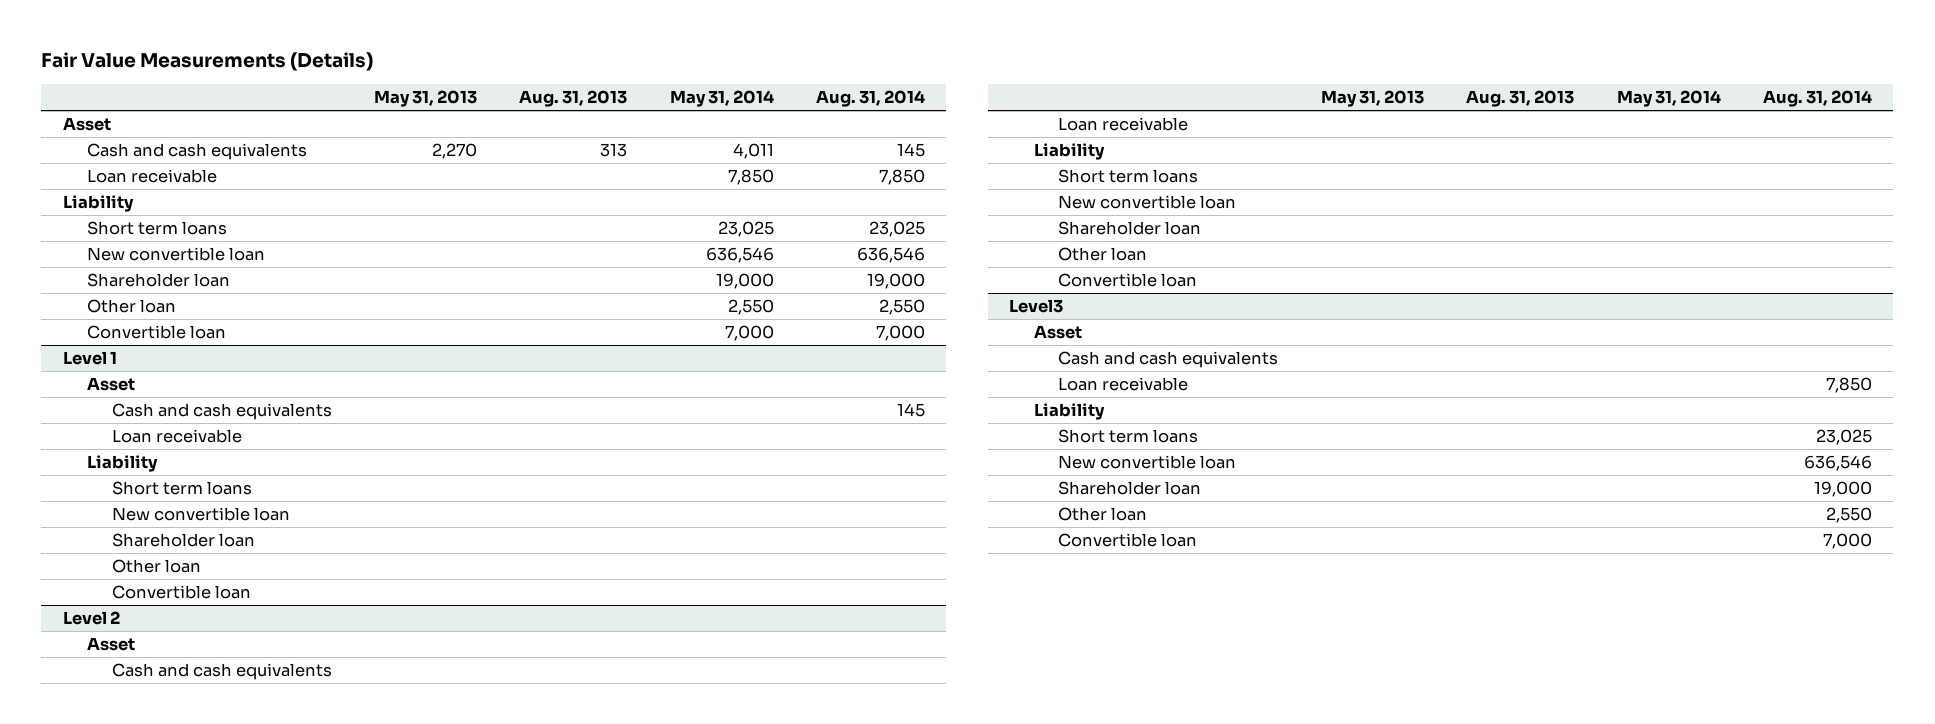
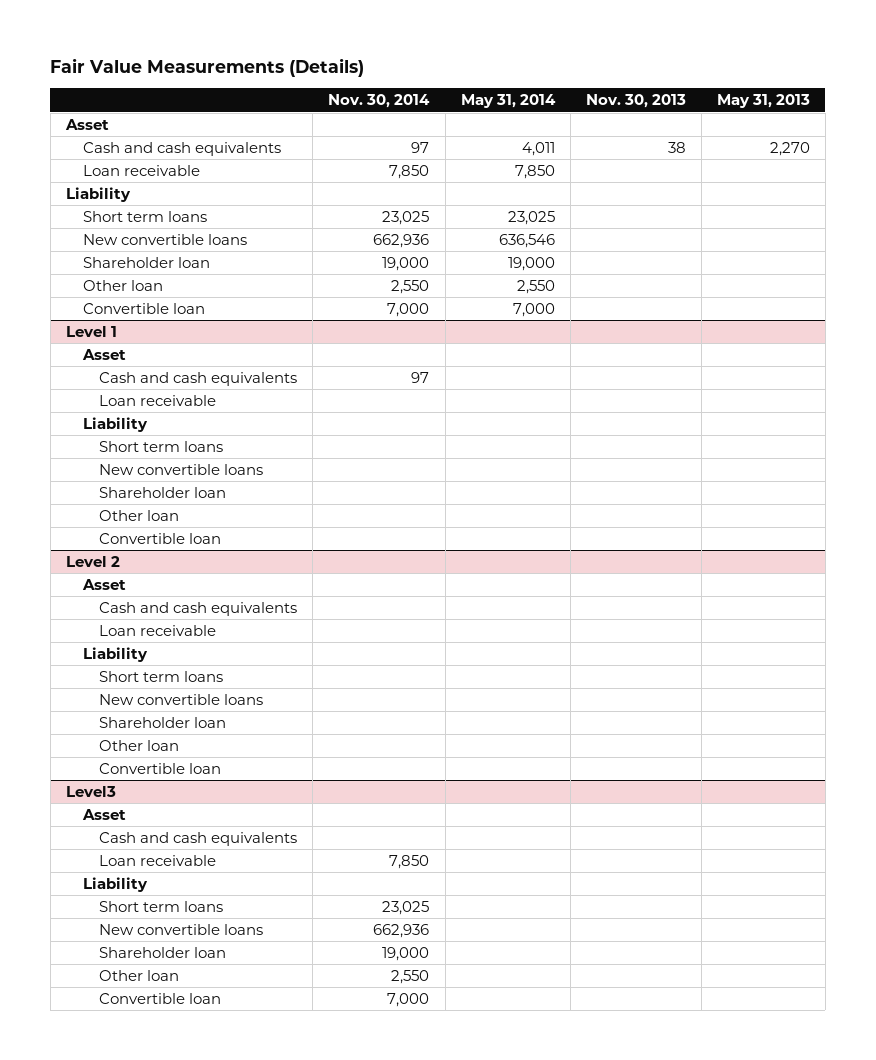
- | May 31, 2013 | Aug. 31, 2013 | May 31, 2014 | Aug. 31, 2014
+ | Nov. 30, 2014 | May 31, 2014 | Nov. 30, 2013 | May 31, 2013
- New convertible loan | | | 636,546 | 636,546
+ New convertible loans | 662,936 | 636,546 | |
@ Level 1
- New convertible loan
+ New convertible loans
@ Level 2
- New convertible loan
+ New convertible loans
@ Level3
- New convertible loan | | | | 636,546
+ New convertible loans | 662,936 | | |

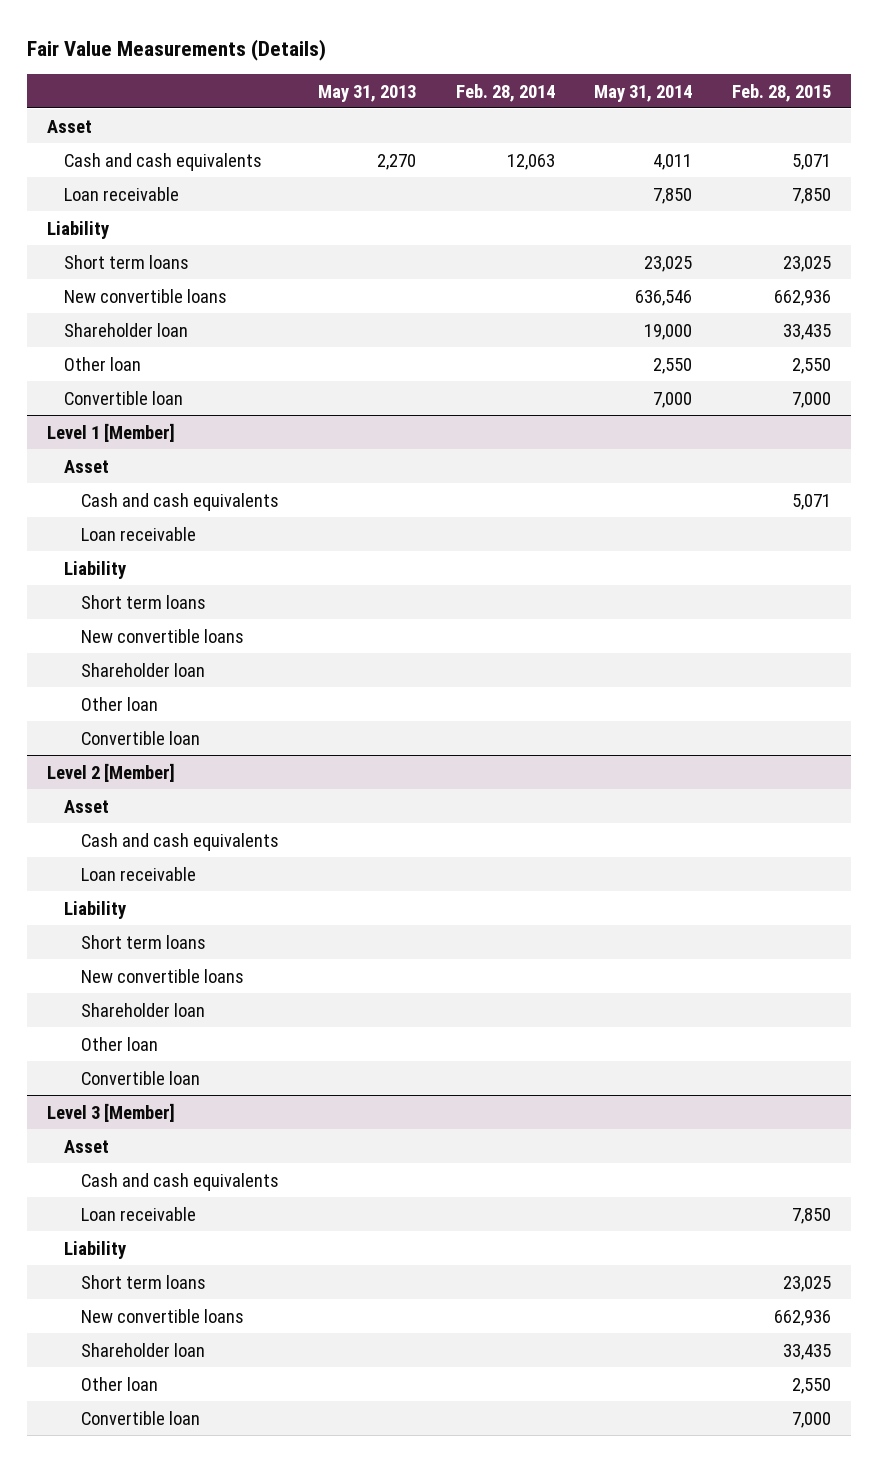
- | Nov. 30, 2014 | May 31, 2014 | Nov. 30, 2013 | May 31, 2013
+ | May 31, 2013 | Feb. 28, 2014 | May 31, 2014 | Feb. 28, 2015
- Level 1
+ Level 1 [Member]
- Level 2
+ Level 2 [Member]
- Level3
+ Level 3 [Member]

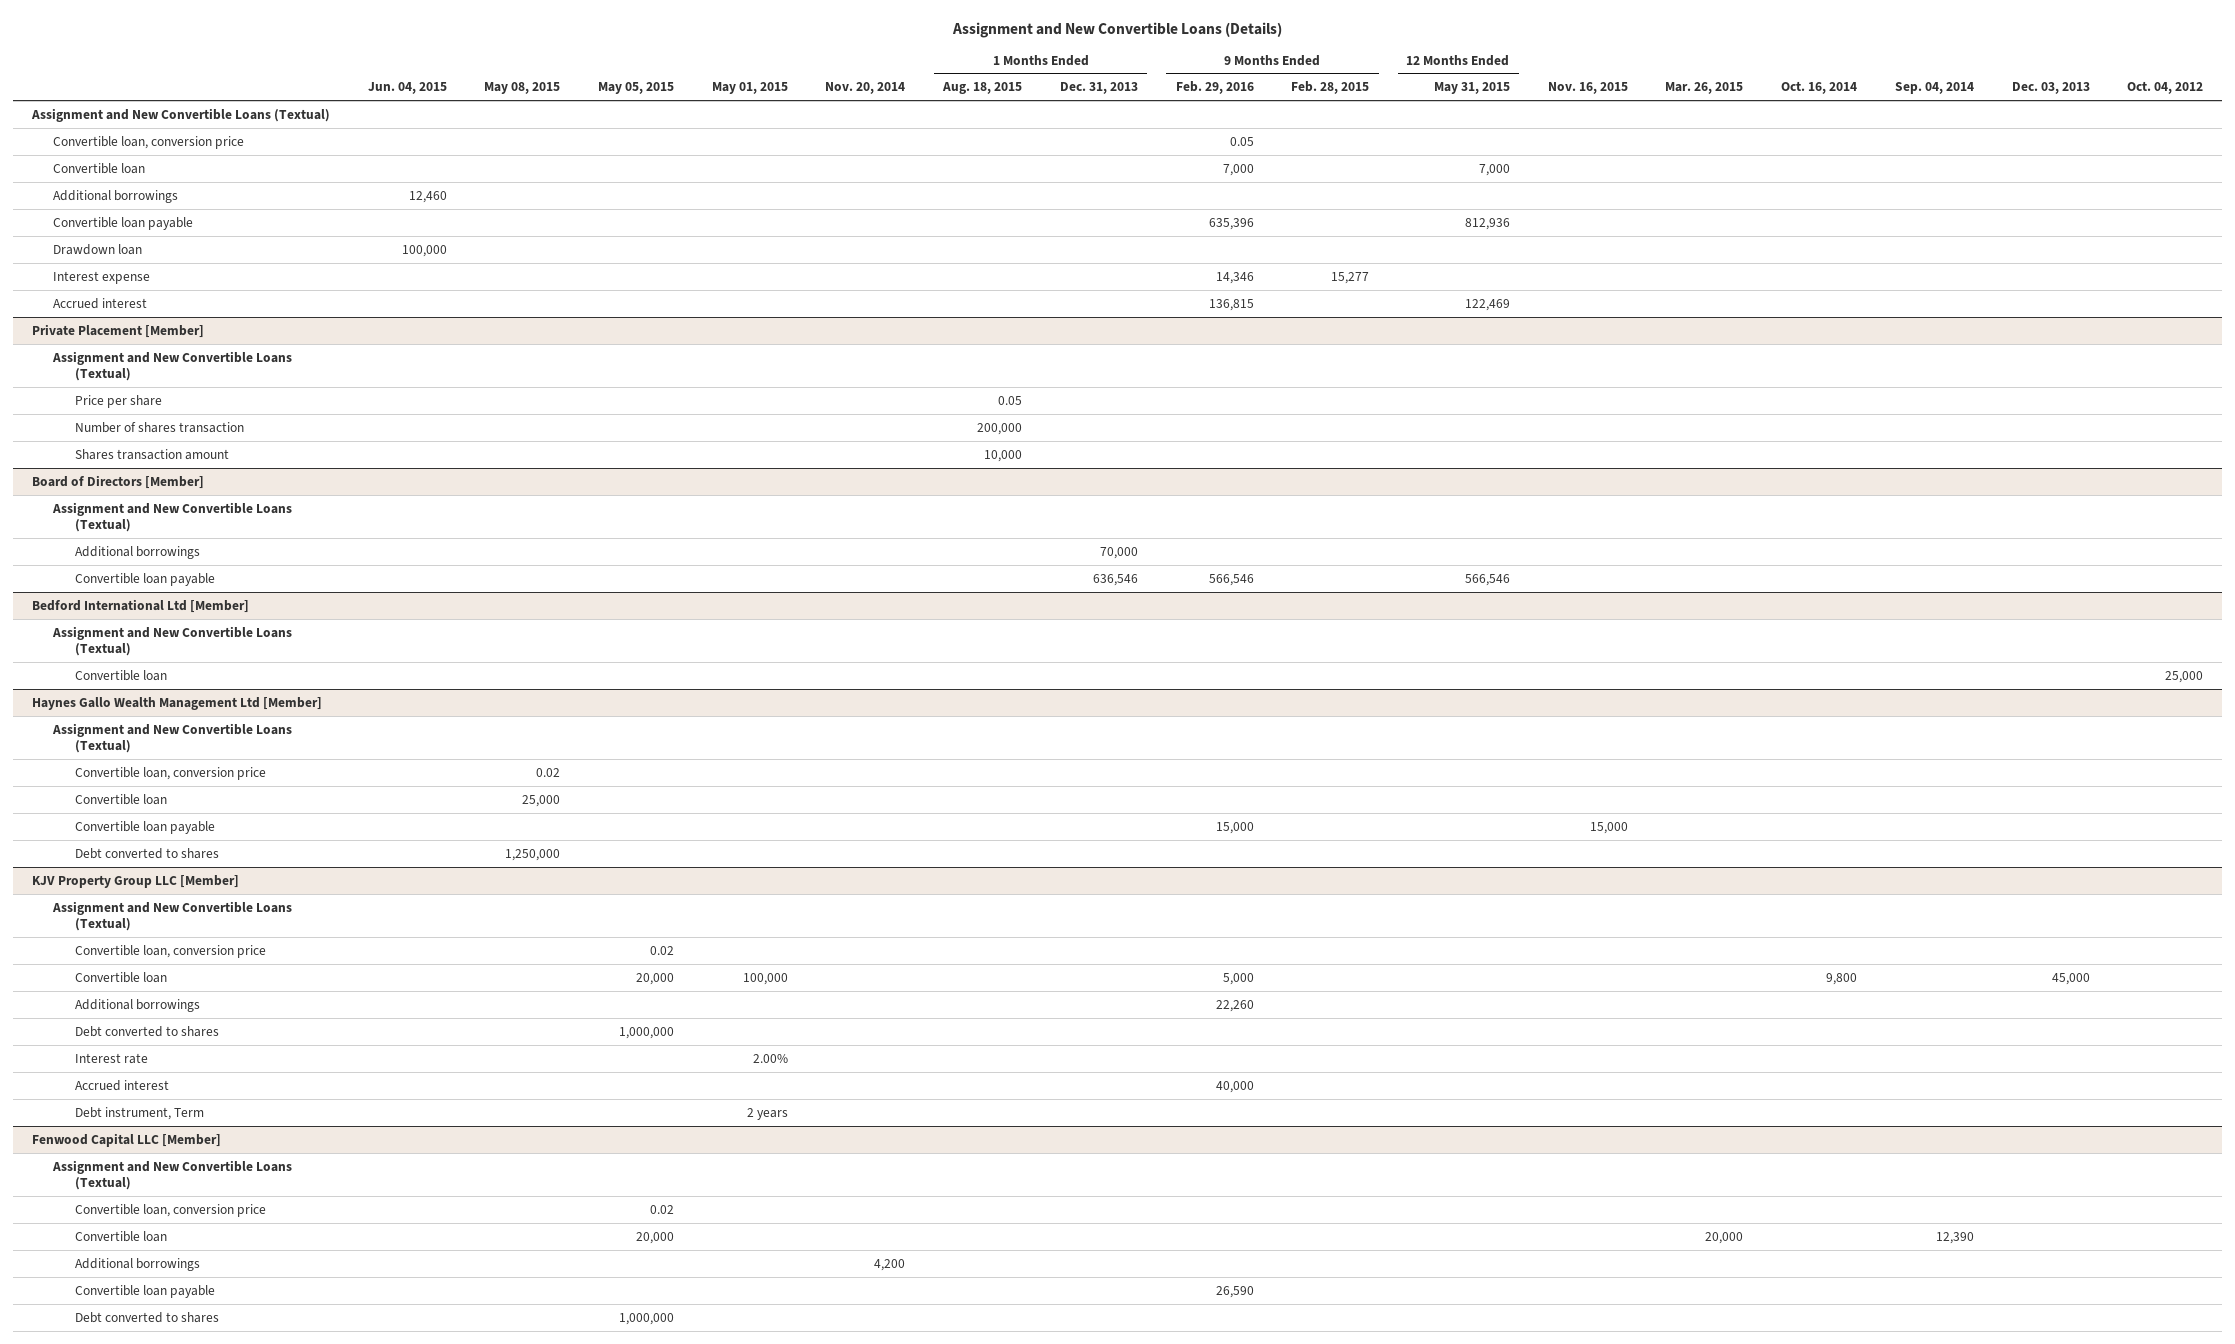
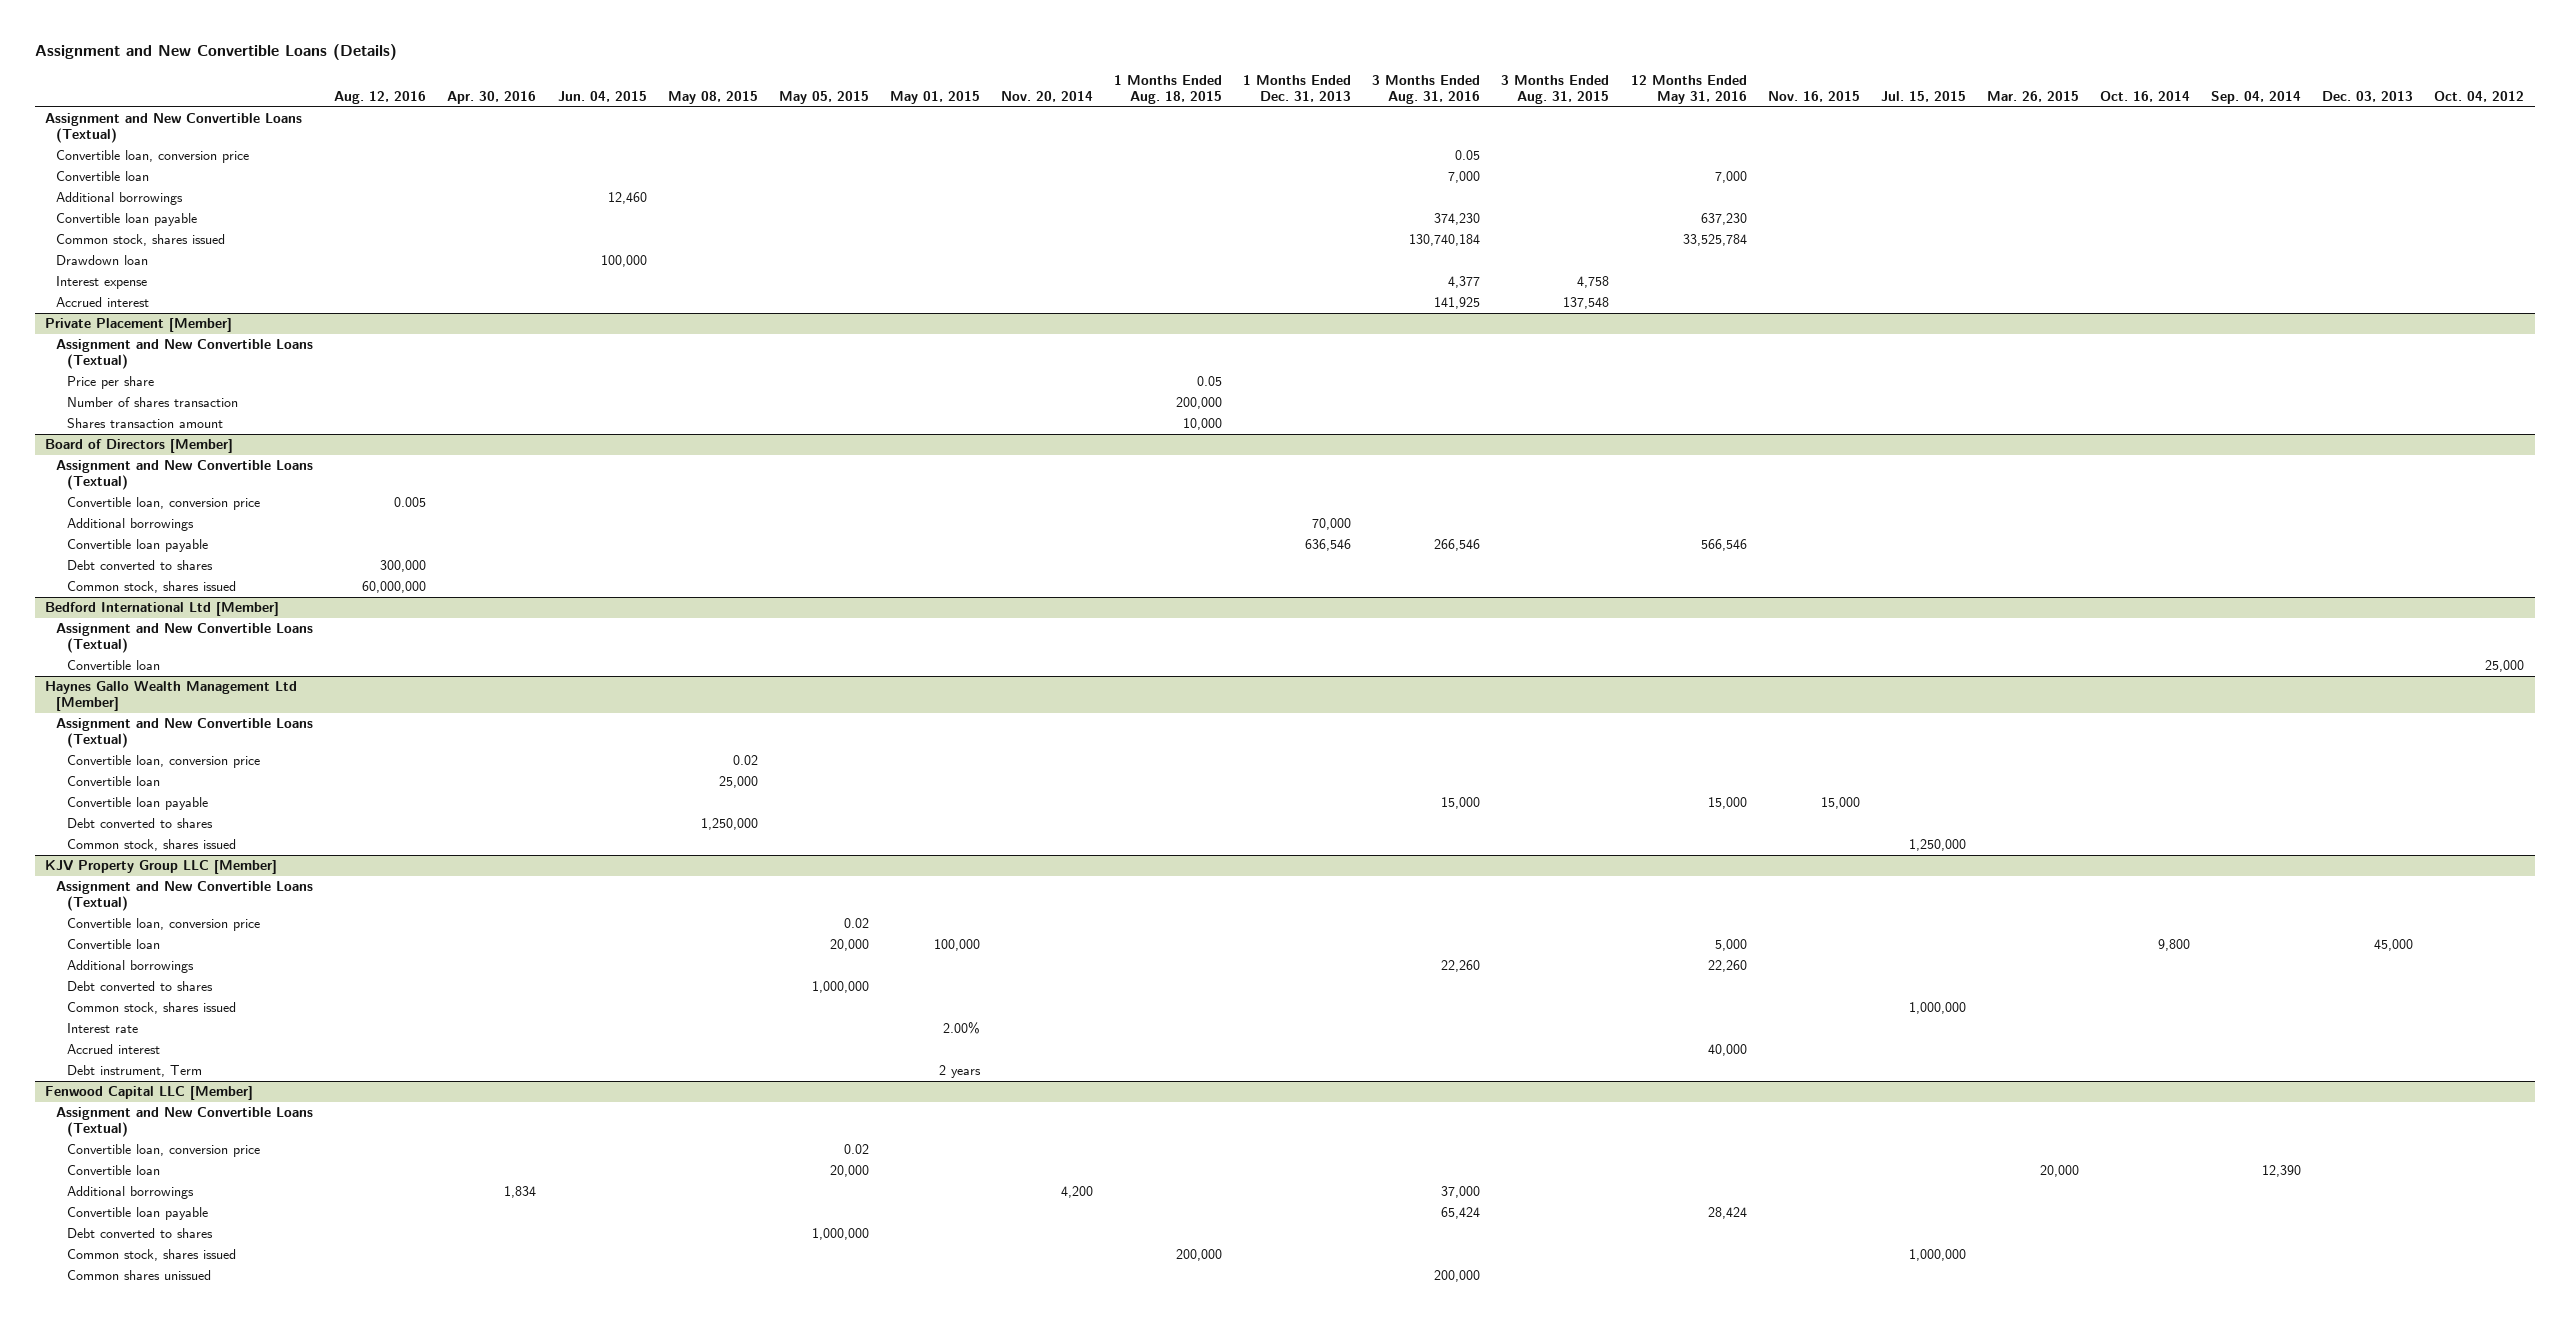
- | Jun. 04, 2015 | May 08, 2015 | May 05, 2015 | May 01, 2015 | Nov. 20, 2014 | 1 Months Ended Aug. 18, 2015 | 1 Months Ended Dec. 31, 2013 | 9 Months Ended Feb. 29, 2016 | 9 Months Ended Feb. 28, 2015 | 12 Months Ended May 31, 2015 | Nov. 16, 2015 | Mar. 26, 2015 | Oct. 16, 2014 | Sep. 04, 2014 | Dec. 03, 2013 | Oct. 04, 2012
+ | Aug. 12, 2016 | Apr. 30, 2016 | Jun. 04, 2015 | May 08, 2015 | May 05, 2015 | May 01, 2015 | Nov. 20, 2014 | 1 Months Ended Aug. 18, 2015 | 1 Months Ended Dec. 31, 2013 | 3 Months Ended Aug. 31, 2016 | 3 Months Ended Aug. 31, 2015 | 12 Months Ended May 31, 2016 | Nov. 16, 2015 | Jul. 15, 2015 | Mar. 26, 2015 | Oct. 16, 2014 | Sep. 04, 2014 | Dec. 03, 2013 | Oct. 04, 2012
+ Common stock, shares issued | | | | | | | | | | 130,740,184 | | 33,525,784 | | | | | | |
@ Board of Directors [Member]
+ Convertible loan, conversion price | 0.005 | | | | | | | | | | | | | | | | | |
+ Debt converted to shares | 300,000 | | | | | | | | | | | | | | | | | |
+ Common stock, shares issued | 60,000,000 | | | | | | | | | | | | | | | | | |
@ Haynes Gallo Wealth Management Ltd [Member]
+ Common stock, shares issued | | | | | | | | | | | | | | 1,250,000 | | | | |
@ KJV Property Group LLC [Member]
+ Common stock, shares issued | | | | | | | | | | | | | | 1,000,000 | | | | |
@ Fenwood Capital LLC [Member]
+ Common stock, shares issued | | | | | | | | 200,000 | | | | | | 1,000,000 | | | | |
+ Common shares unissued | | | | | | | | | | 200,000 | | | | | | | | |

